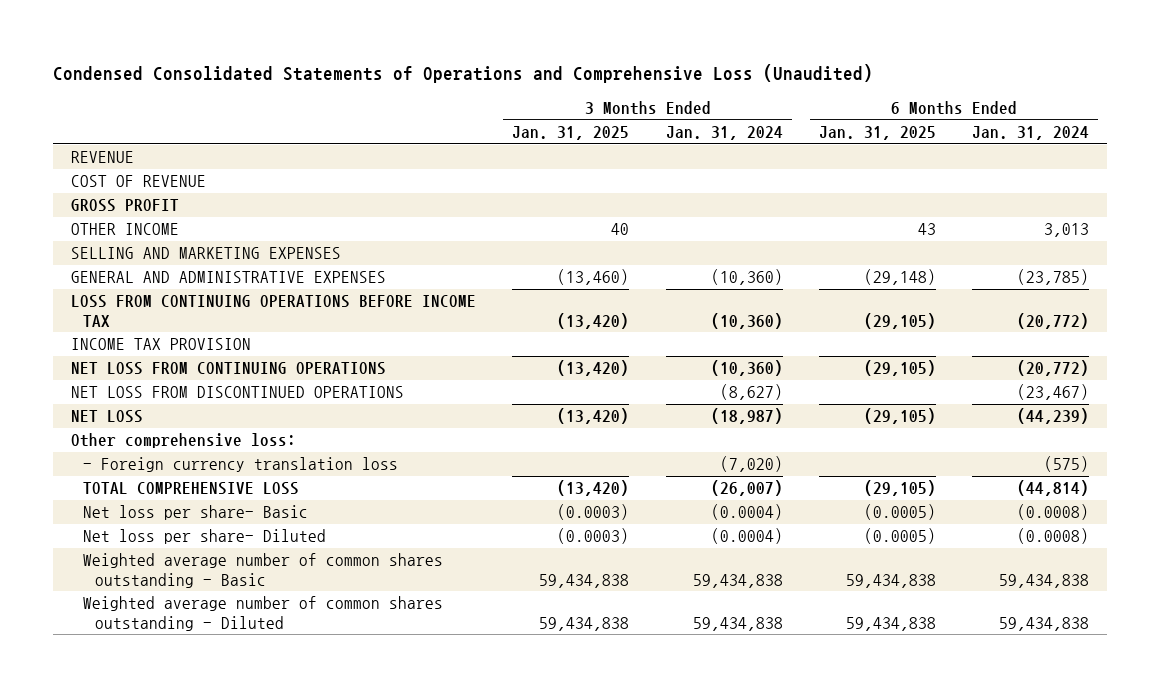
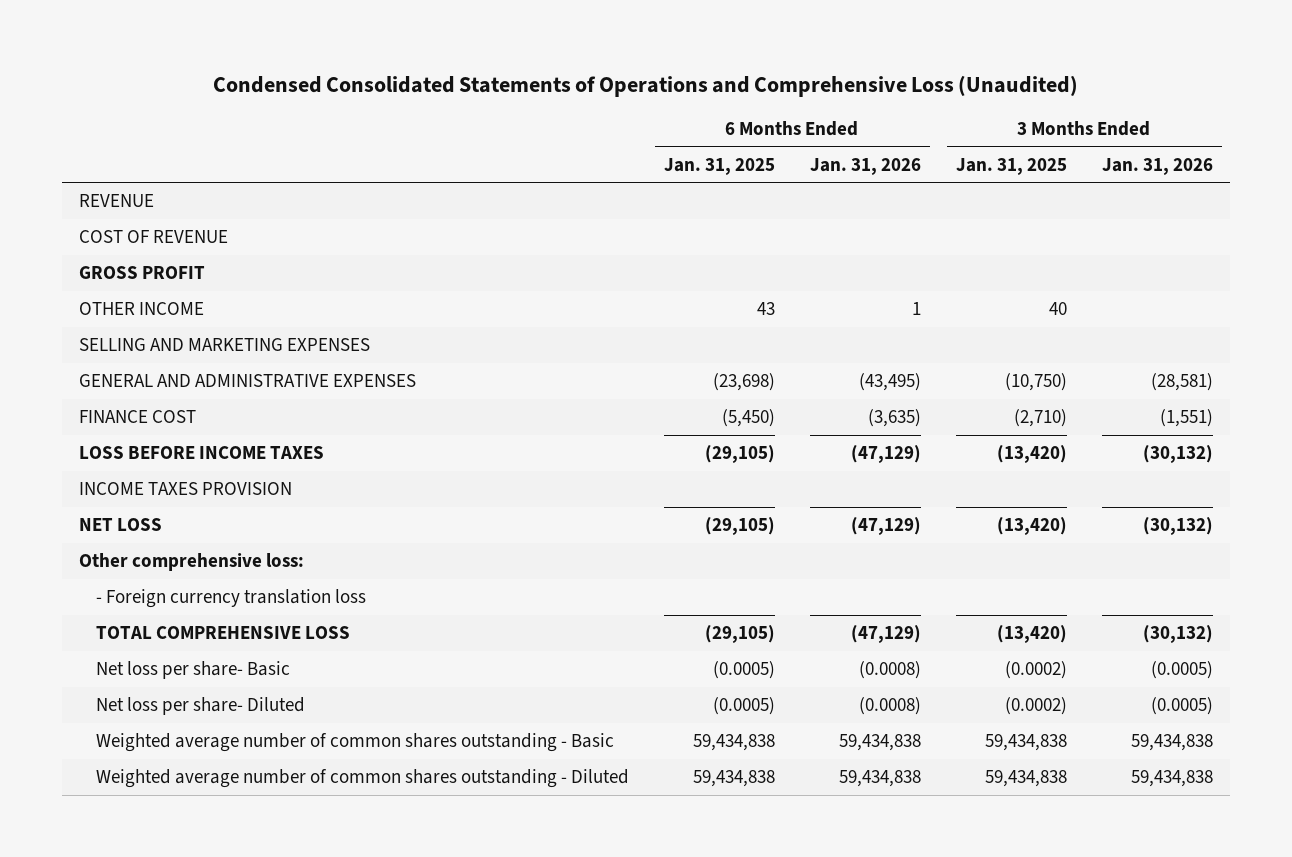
- | 3 Months Ended Jan. 31, 2025 | 3 Months Ended Jan. 31, 2024 | 6 Months Ended Jan. 31, 2025 | 6 Months Ended Jan. 31, 2024
+ | 6 Months Ended Jan. 31, 2025 | 6 Months Ended Jan. 31, 2026 | 3 Months Ended Jan. 31, 2025 | 3 Months Ended Jan. 31, 2026
- GENERAL AND ADMINISTRATIVE EXPENSES | (13,460) | (10,360) | (29,148) | (23,785)
- LOSS FROM CONTINUING OPERATIONS BEFORE INCOME TAX | (13,420) | (10,360) | (29,105) | (20,772)
- INCOME TAX PROVISION
- NET LOSS FROM CONTINUING OPERATIONS | (13,420) | (10,360) | (29,105) | (20,772)
- NET LOSS FROM DISCONTINUED OPERATIONS | | (8,627) | | (23,467)
+ GENERAL AND ADMINISTRATIVE EXPENSES | (23,698) | (43,495) | (10,750) | (28,581)
+ FINANCE COST | (5,450) | (3,635) | (2,710) | (1,551)
+ LOSS BEFORE INCOME TAXES | (29,105) | (47,129) | (13,420) | (30,132)
+ INCOME TAXES PROVISION
- Net loss per share- Basic | (0.0003) | (0.0004) | (0.0005) | (0.0008)
- Net loss per share- Diluted | (0.0003) | (0.0004) | (0.0005) | (0.0008)
+ Net loss per share- Basic | (0.0005) | (0.0008) | (0.0002) | (0.0005)
+ Net loss per share- Diluted | (0.0005) | (0.0008) | (0.0002) | (0.0005)

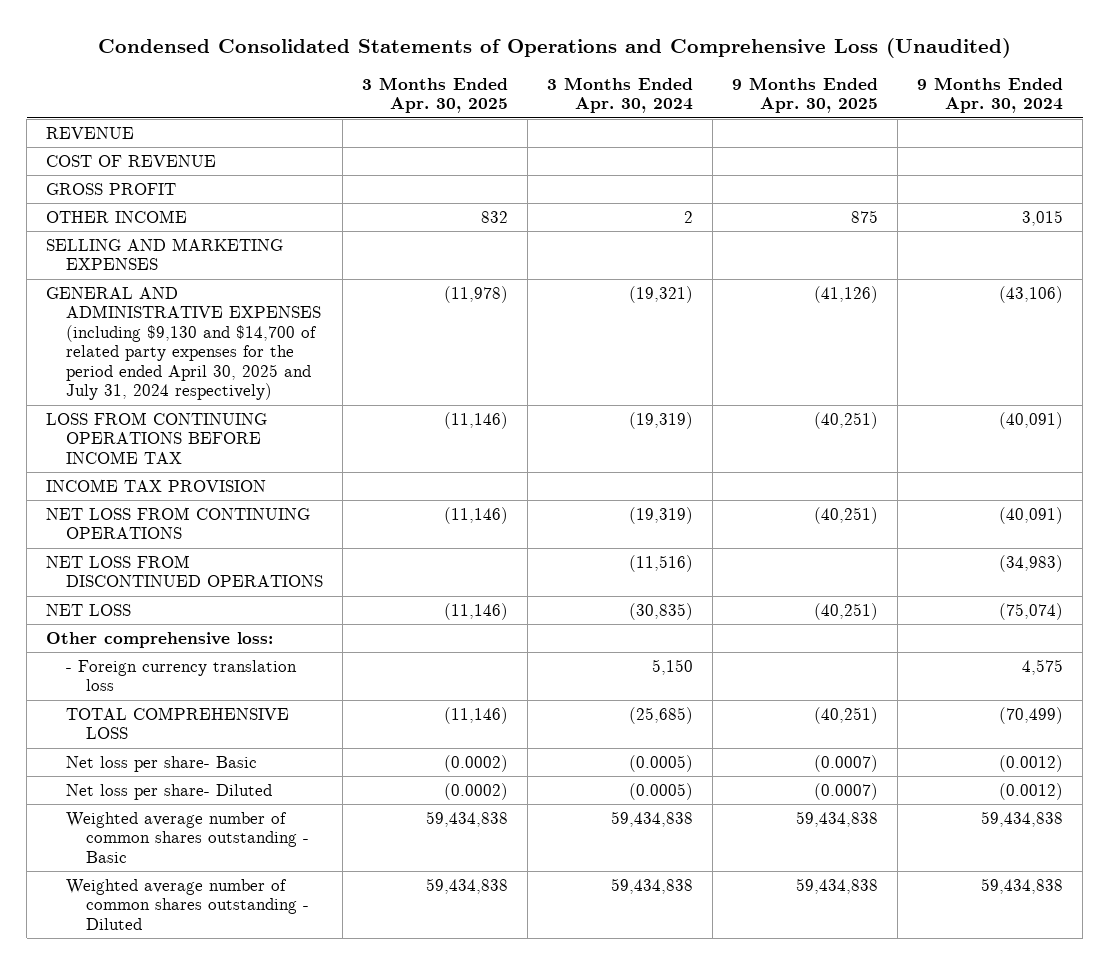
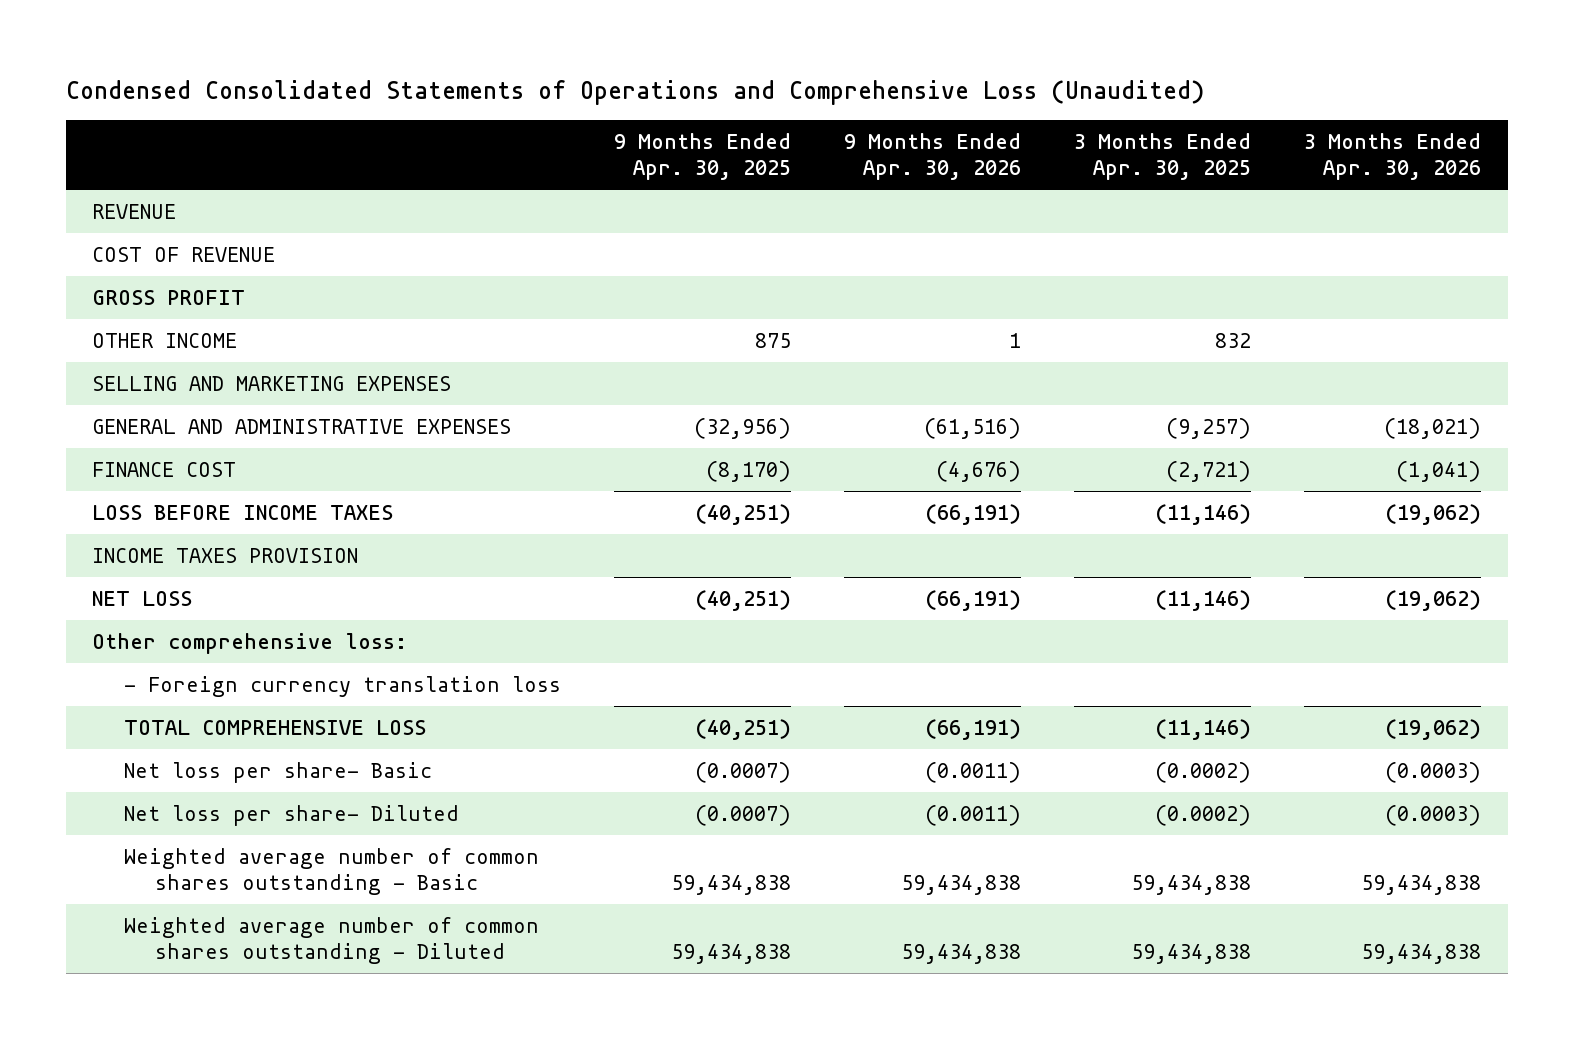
- | 3 Months Ended Apr. 30, 2025 | 3 Months Ended Apr. 30, 2024 | 9 Months Ended Apr. 30, 2025 | 9 Months Ended Apr. 30, 2024
+ | 9 Months Ended Apr. 30, 2025 | 9 Months Ended Apr. 30, 2026 | 3 Months Ended Apr. 30, 2025 | 3 Months Ended Apr. 30, 2026
- GENERAL AND ADMINISTRATIVE EXPENSES (including $9,130 and $14,700 of related party expenses for the period ended April 30, 2025 and July 31, 2024 respectively) | (11,978) | (19,321) | (41,126) | (43,106)
- LOSS FROM CONTINUING OPERATIONS BEFORE INCOME TAX | (11,146) | (19,319) | (40,251) | (40,091)
- INCOME TAX PROVISION
- NET LOSS FROM CONTINUING OPERATIONS | (11,146) | (19,319) | (40,251) | (40,091)
- NET LOSS FROM DISCONTINUED OPERATIONS | | (11,516) | | (34,983)
+ GENERAL AND ADMINISTRATIVE EXPENSES | (32,956) | (61,516) | (9,257) | (18,021)
+ FINANCE COST | (8,170) | (4,676) | (2,721) | (1,041)
+ LOSS BEFORE INCOME TAXES | (40,251) | (66,191) | (11,146) | (19,062)
+ INCOME TAXES PROVISION

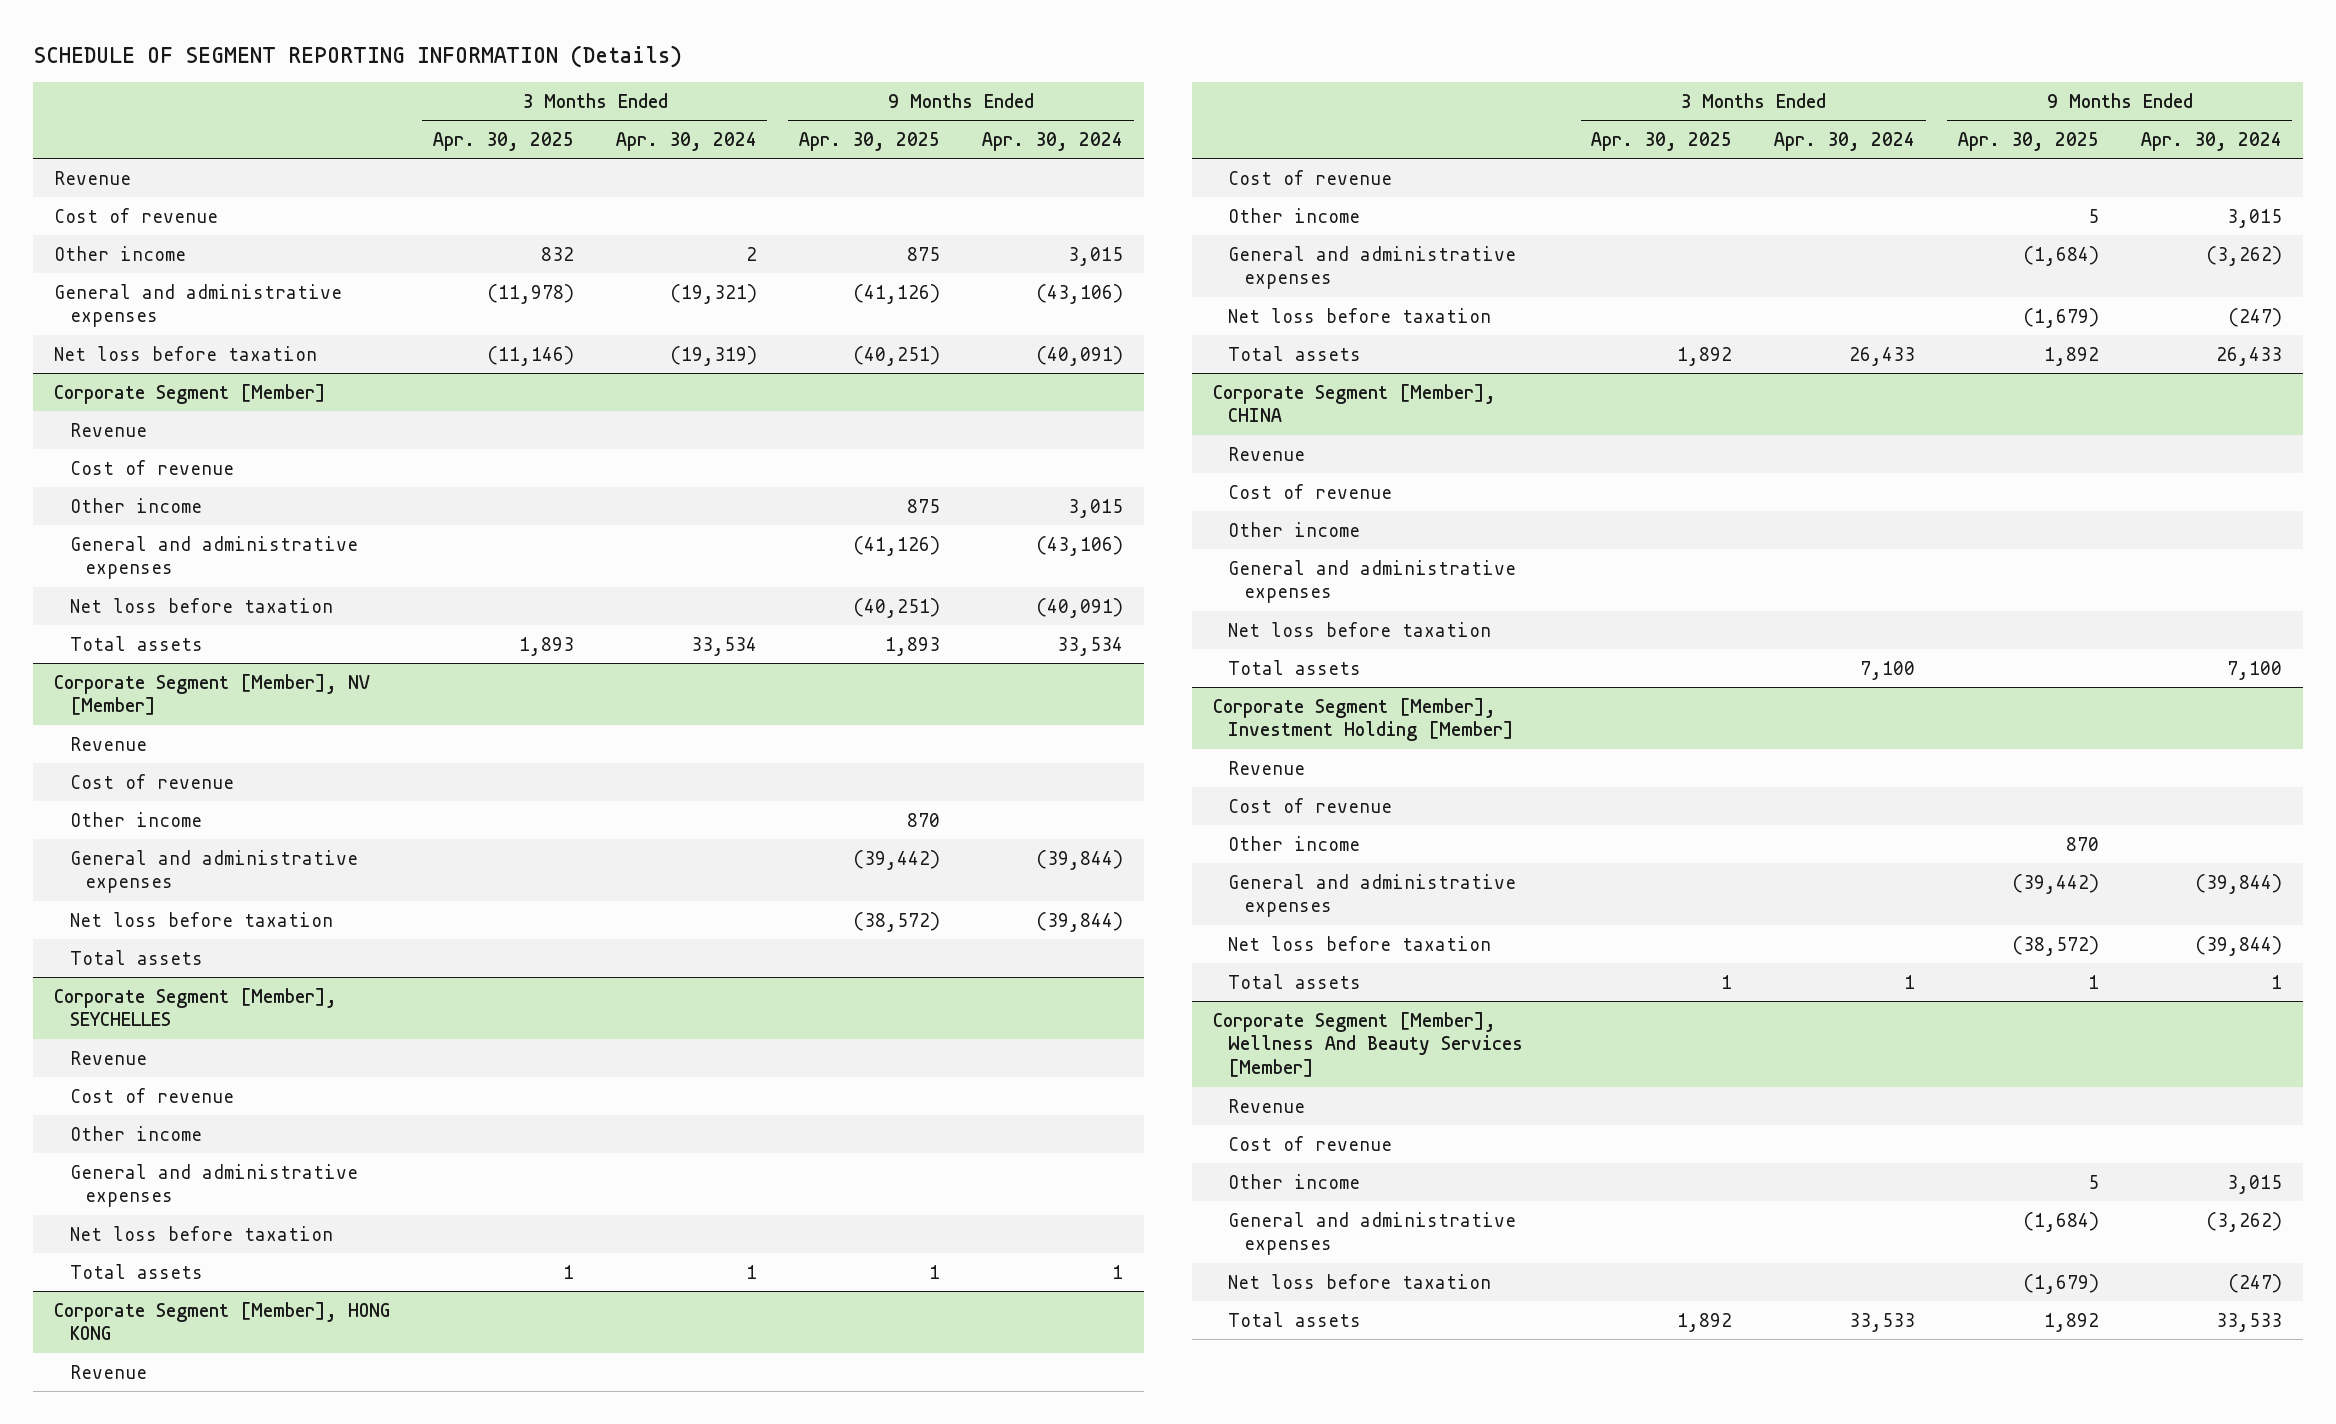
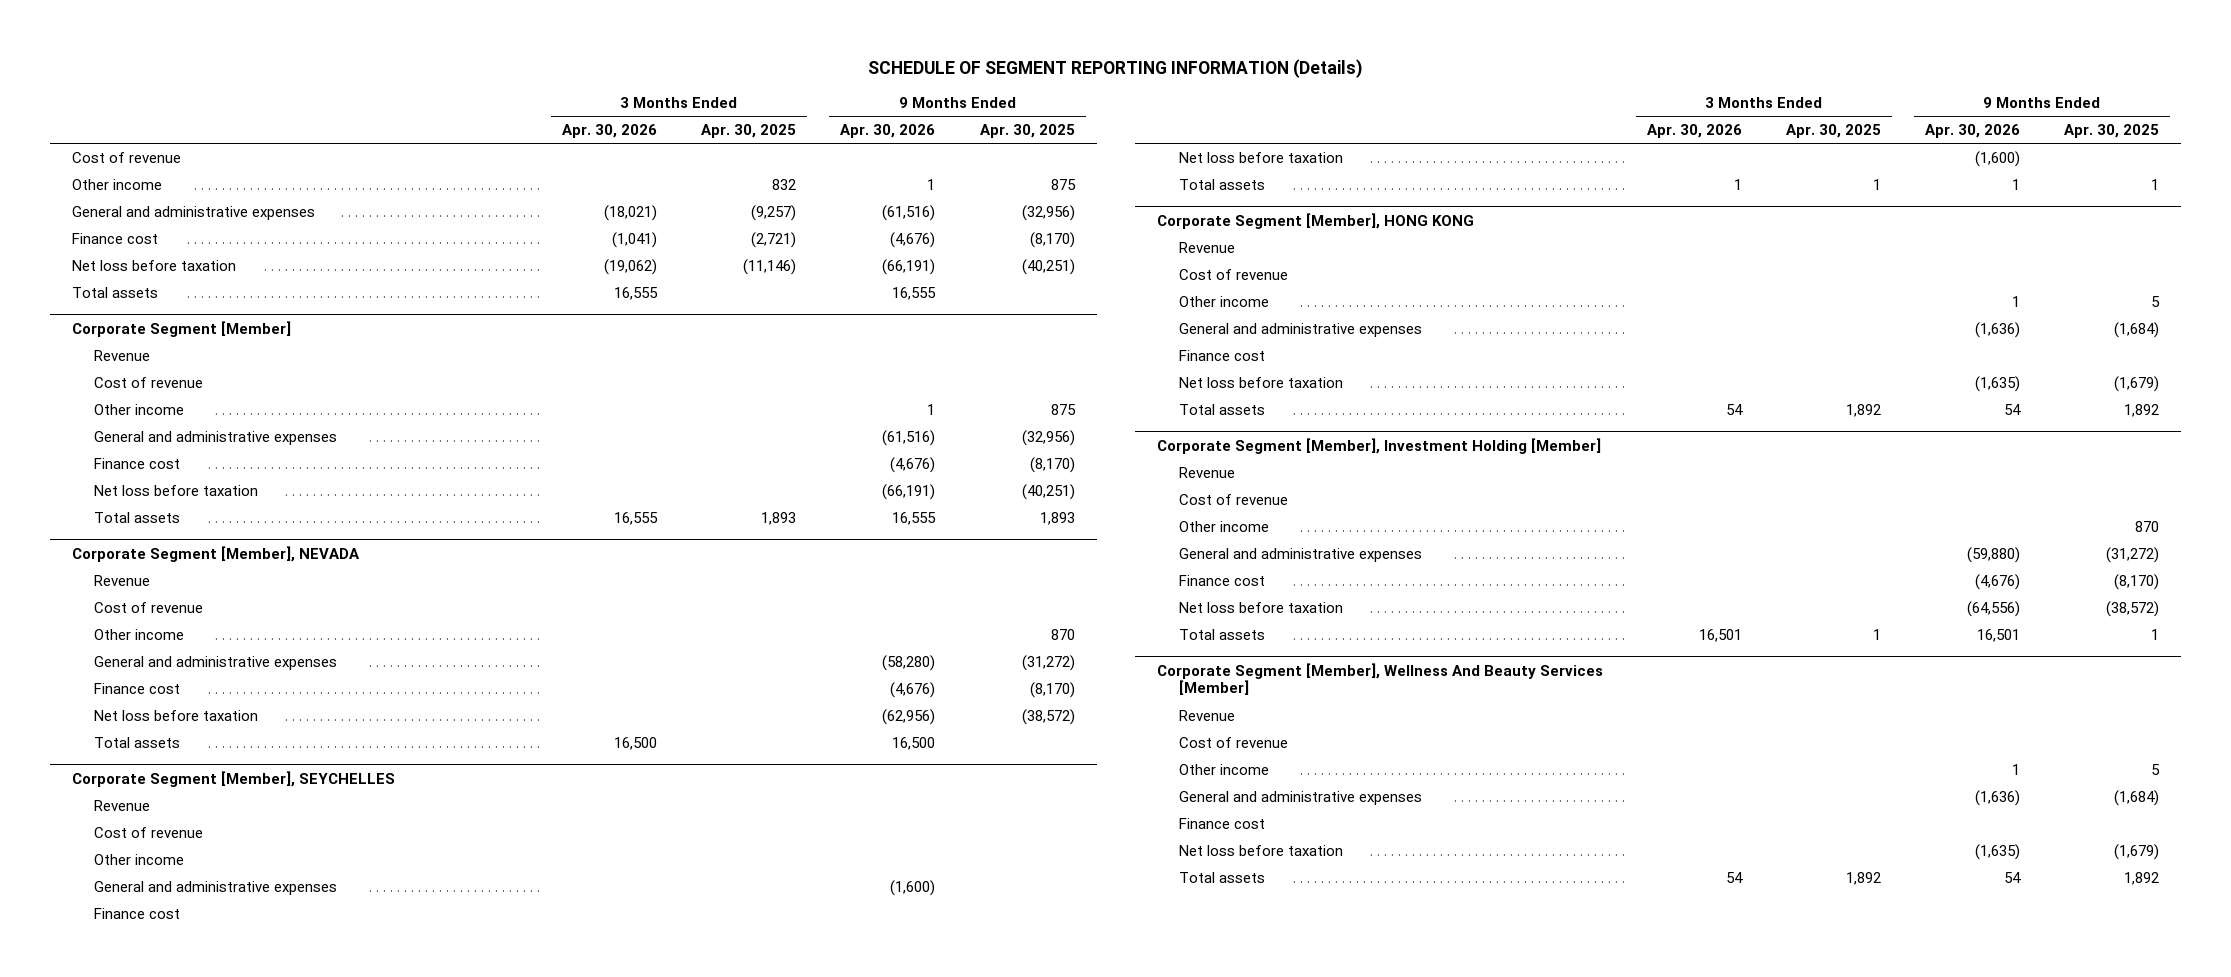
- | 3 Months Ended Apr. 30, 2025 | 3 Months Ended Apr. 30, 2024 | 9 Months Ended Apr. 30, 2025 | 9 Months Ended Apr. 30, 2024
+ | 3 Months Ended Apr. 30, 2026 | 3 Months Ended Apr. 30, 2025 | 9 Months Ended Apr. 30, 2026 | 9 Months Ended Apr. 30, 2025
- Revenue
- General and administrative expenses | (11,978) | (19,321) | (41,126) | (43,106)
+ General and administrative expenses | (18,021) | (9,257) | (61,516) | (32,956)
+ Finance cost | (1,041) | (2,721) | (4,676) | (8,170)
+ Total assets | 16,555 | | 16,555 |
@ Corporate Segment [Member]
- General and administrative expenses | | | (41,126) | (43,106)
+ General and administrative expenses | | | (61,516) | (32,956)
+ Finance cost | | | (4,676) | (8,170)
- Corporate Segment [Member], NV [Member]
+ Corporate Segment [Member], NEVADA
- General and administrative expenses | | | (39,442) | (39,844)
+ General and administrative expenses | | | (58,280) | (31,272)
+ Finance cost | | | (4,676) | (8,170)
@ Corporate Segment [Member], SEYCHELLES
+ Finance cost
@ Corporate Segment [Member], HONG KONG
+ Finance cost
- Corporate Segment [Member], CHINA
- Revenue
- Cost of revenue
- Other income
- General and administrative expenses
- Net loss before taxation
- Total assets | | 7,100 | | 7,100
@ Corporate Segment [Member], Investment Holding [Member]
- General and administrative expenses | | | (39,442) | (39,844)
+ General and administrative expenses | | | (59,880) | (31,272)
+ Finance cost | | | (4,676) | (8,170)
@ Corporate Segment [Member], Wellness And Beauty Services [Member]
+ Finance cost

